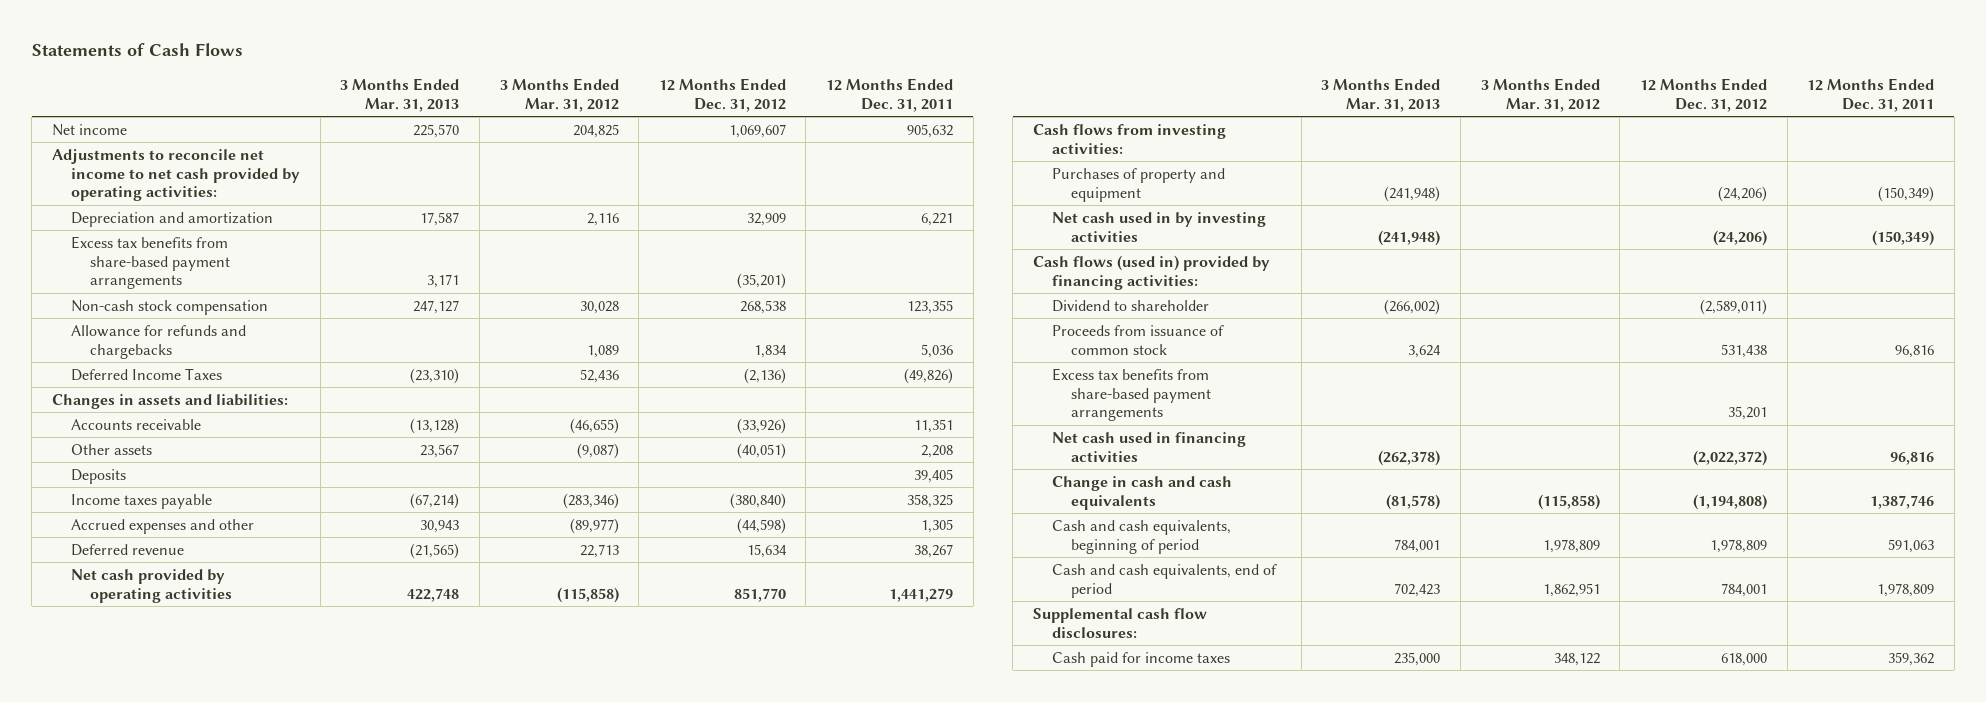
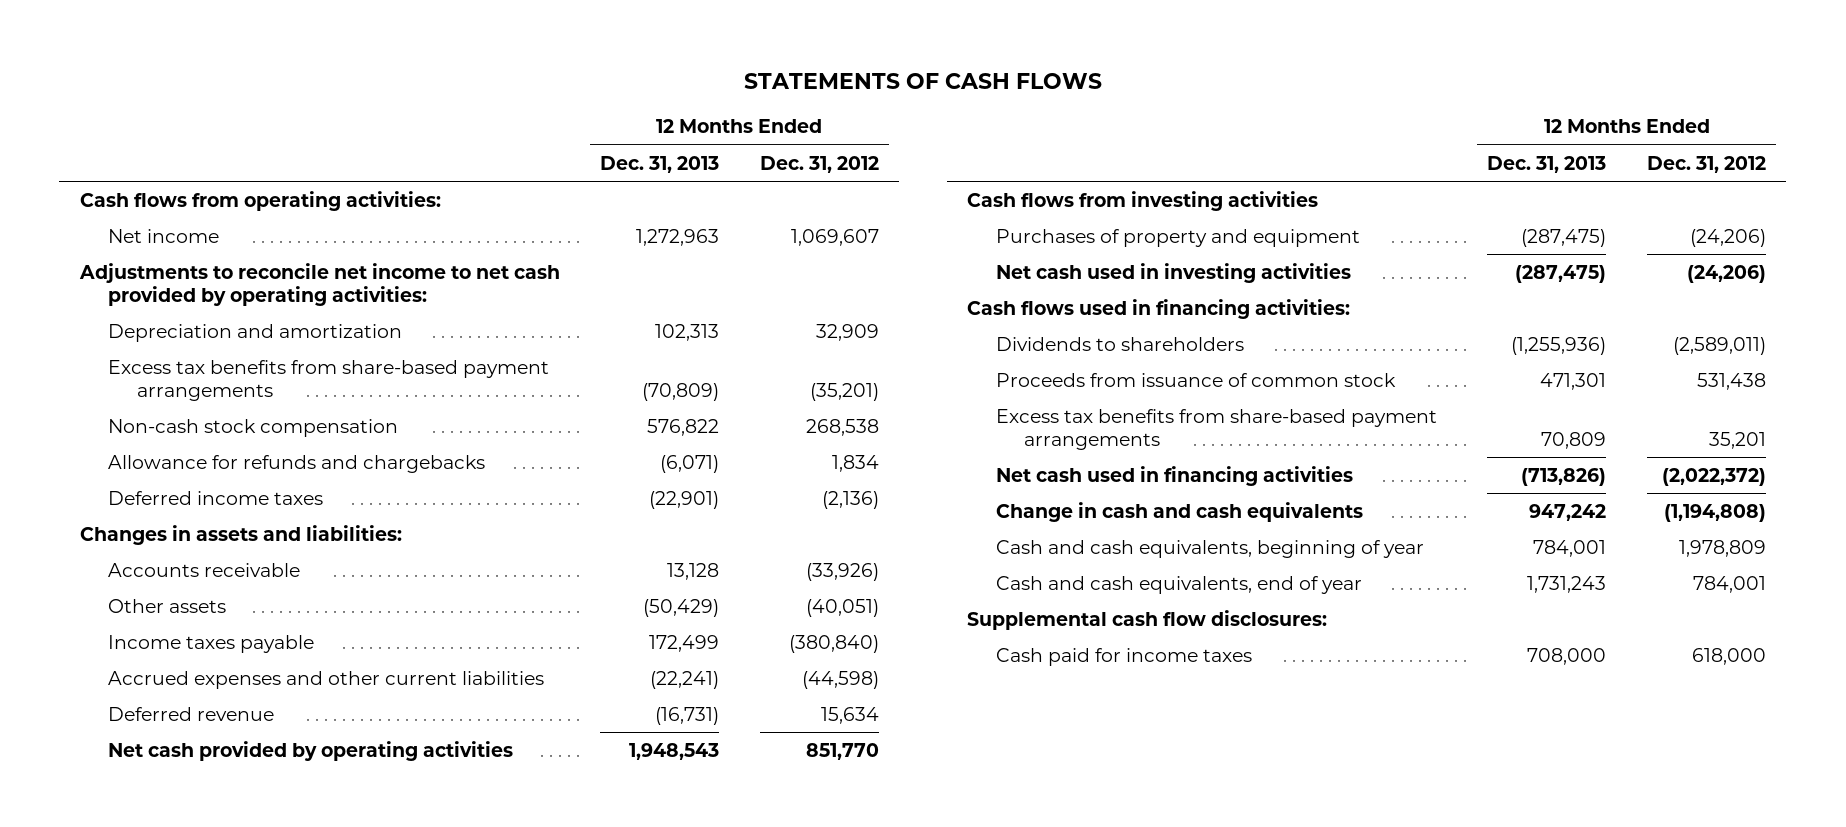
- Statements of Cash Flows
+ STATEMENTS OF CASH FLOWS
- | 3 Months Ended Mar. 31, 2013 | 3 Months Ended Mar. 31, 2012 | 12 Months Ended Dec. 31, 2012 | 12 Months Ended Dec. 31, 2011
+ | 12 Months Ended Dec. 31, 2013 | 12 Months Ended Dec. 31, 2012
+ Cash flows from operating activities:
- Deferred Income Taxes | (23,310) | 52,436 | (2,136) | (49,826)
+ Deferred income taxes | (22,901) | (2,136)
- Deposits | | | | 39,405
- Accrued expenses and other | 30,943 | (89,977) | (44,598) | 1,305
+ Accrued expenses and other current liabilities | (22,241) | (44,598)
- Cash flows from investing activities:
+ Cash flows from investing activities
- Net cash used in by investing activities | (241,948) | | (24,206) | (150,349)
- Cash flows (used in) provided by financing activities:
- Dividend to shareholder | (266,002) | | (2,589,011) |
+ Net cash used in investing activities | (287,475) | (24,206)
+ Cash flows used in financing activities:
+ Dividends to shareholders | (1,255,936) | (2,589,011)
- Cash and cash equivalents, beginning of period | 784,001 | 1,978,809 | 1,978,809 | 591,063
- Cash and cash equivalents, end of period | 702,423 | 1,862,951 | 784,001 | 1,978,809
+ Cash and cash equivalents, beginning of year | 784,001 | 1,978,809
+ Cash and cash equivalents, end of year | 1,731,243 | 784,001

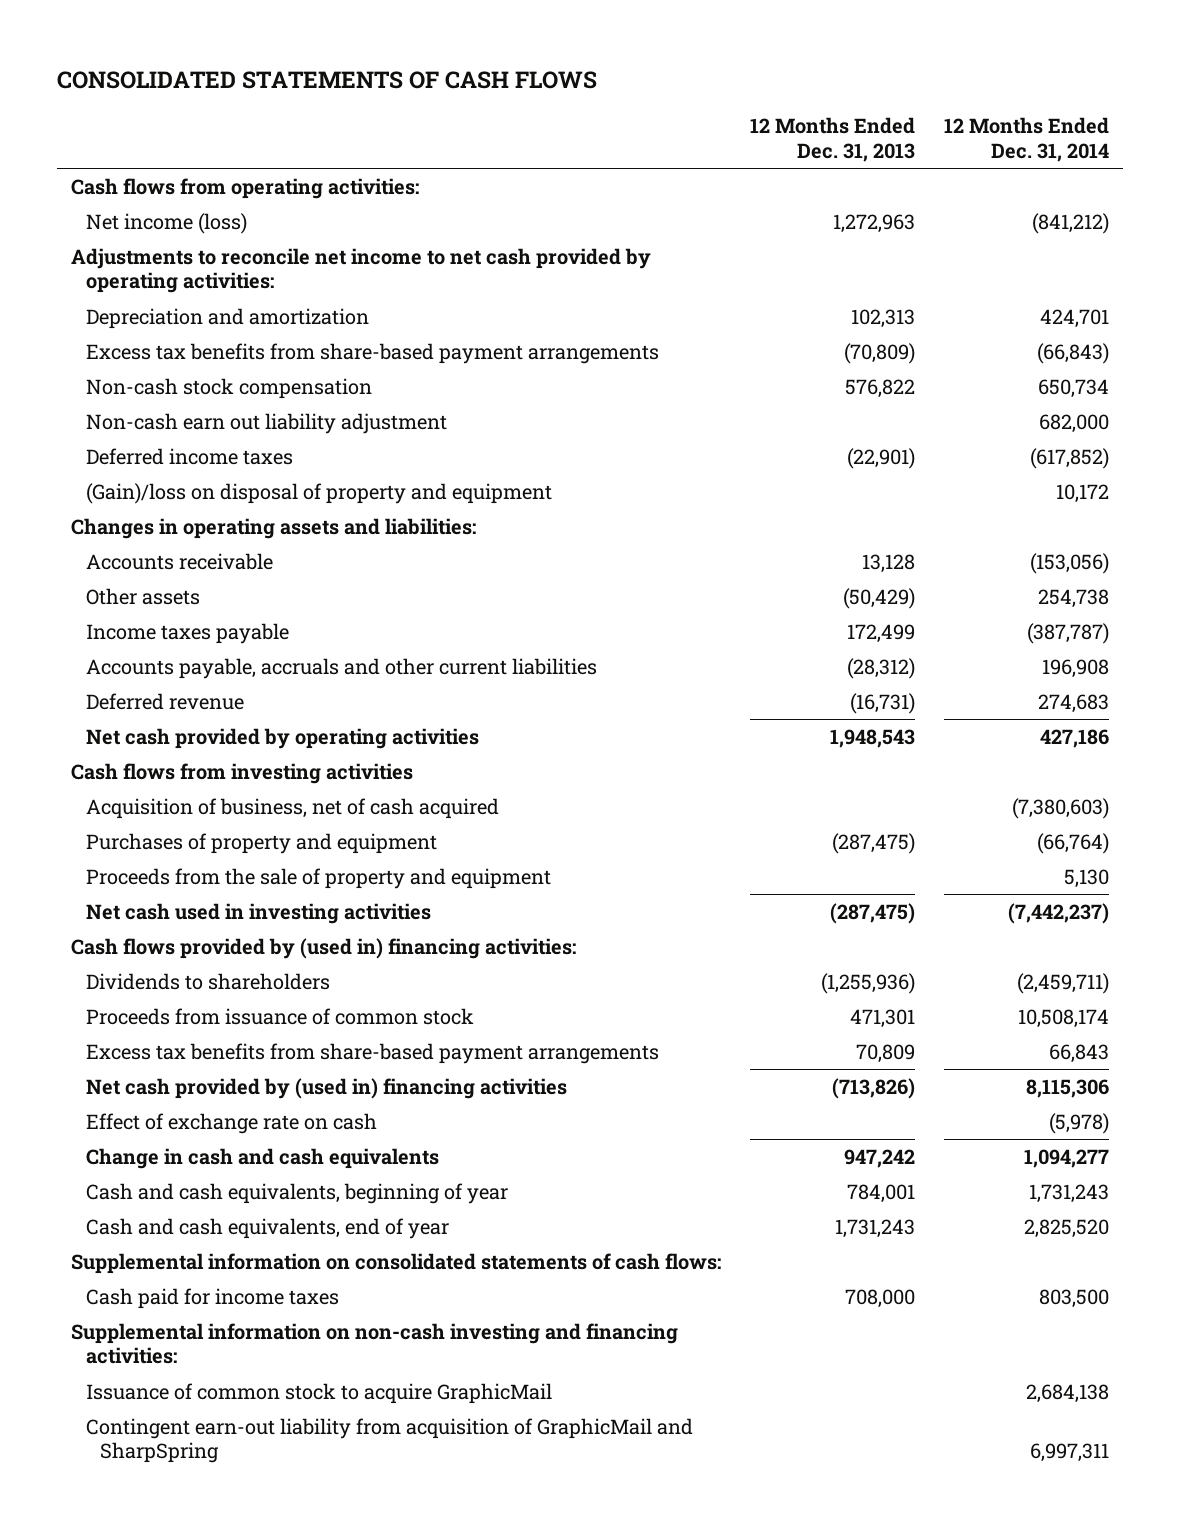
- STATEMENTS OF CASH FLOWS
+ CONSOLIDATED STATEMENTS OF CASH FLOWS
- | 12 Months Ended Dec. 31, 2013 | 12 Months Ended Dec. 31, 2012
+ | 12 Months Ended Dec. 31, 2013 | 12 Months Ended Dec. 31, 2014
- Net income | 1,272,963 | 1,069,607
+ Net income (loss) | 1,272,963 | (841,212)
- Allowance for refunds and chargebacks | (6,071) | 1,834
+ Non-cash earn out liability adjustment | | 682,000
- Changes in assets and liabilities:
+ (Gain)/loss on disposal of property and equipment | | 10,172
+ Changes in operating assets and liabilities:
- Accrued expenses and other current liabilities | (22,241) | (44,598)
+ Accounts payable, accruals and other current liabilities | (28,312) | 196,908
+ Acquisition of business, net of cash acquired | | (7,380,603)
+ Proceeds from the sale of property and equipment | | 5,130
- Cash flows used in financing activities:
+ Cash flows provided by (used in) financing activities:
- Net cash used in financing activities | (713,826) | (2,022,372)
+ Net cash provided by (used in) financing activities | (713,826) | 8,115,306
+ Effect of exchange rate on cash | | (5,978)
- Supplemental cash flow disclosures:
+ Supplemental information on consolidated statements of cash flows:
+ Supplemental information on non-cash investing and financing activities:
+ Issuance of common stock to acquire GraphicMail | | 2,684,138
+ Contingent earn-out liability from acquisition of GraphicMail and SharpSpring | | 6,997,311

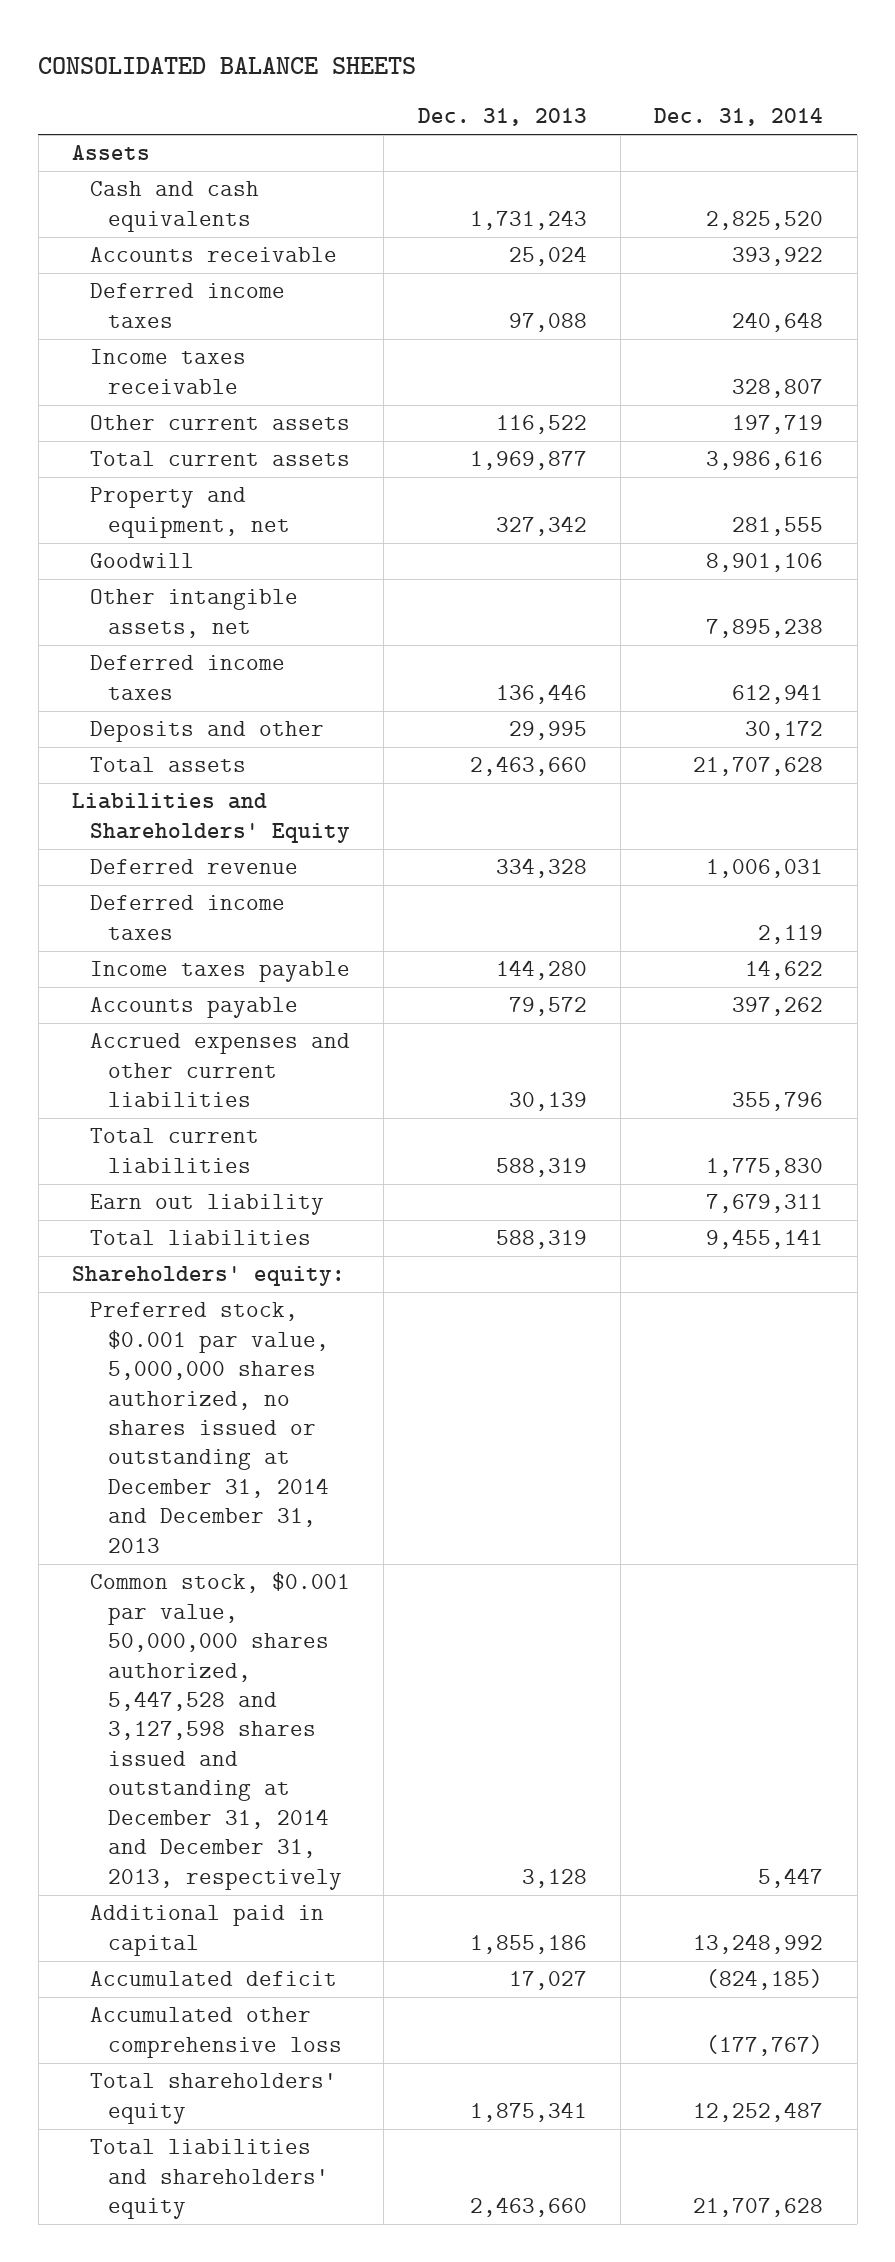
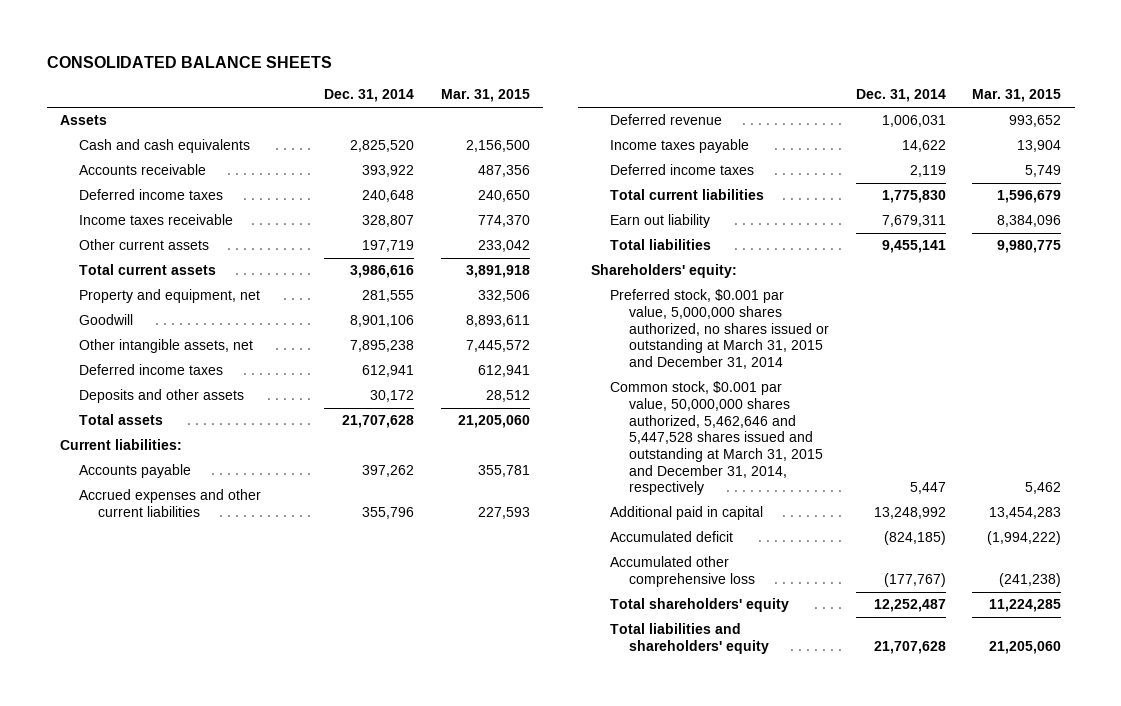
- | Dec. 31, 2013 | Dec. 31, 2014
+ | Dec. 31, 2014 | Mar. 31, 2015
- Deposits and other | 29,995 | 30,172
+ Deposits and other assets | 30,172 | 28,512
- Liabilities and Shareholders' Equity
+ Current liabilities:
moved down: Deferred revenue | 1,006,031 | 993,652
moved down: Income taxes payable | 14,622 | 13,904
moved down: Deferred income taxes | 2,119 | 5,749
- Preferred stock, $0.001 par value, 5,000,000 shares authorized, no shares issued or outstanding at December 31, 2014 and December 31, 2013
- Common stock, $0.001 par value, 50,000,000 shares authorized, 5,447,528 and 3,127,598 shares issued and outstanding at December 31, 2014 and December 31, 2013, respectively | 3,128 | 5,447
+ Preferred stock, $0.001 par value, 5,000,000 shares authorized, no shares issued or outstanding at March 31, 2015 and December 31, 2014
+ Common stock, $0.001 par value, 50,000,000 shares authorized, 5,462,646 and 5,447,528 shares issued and outstanding at March 31, 2015 and December 31, 2014, respectively | 5,447 | 5,462

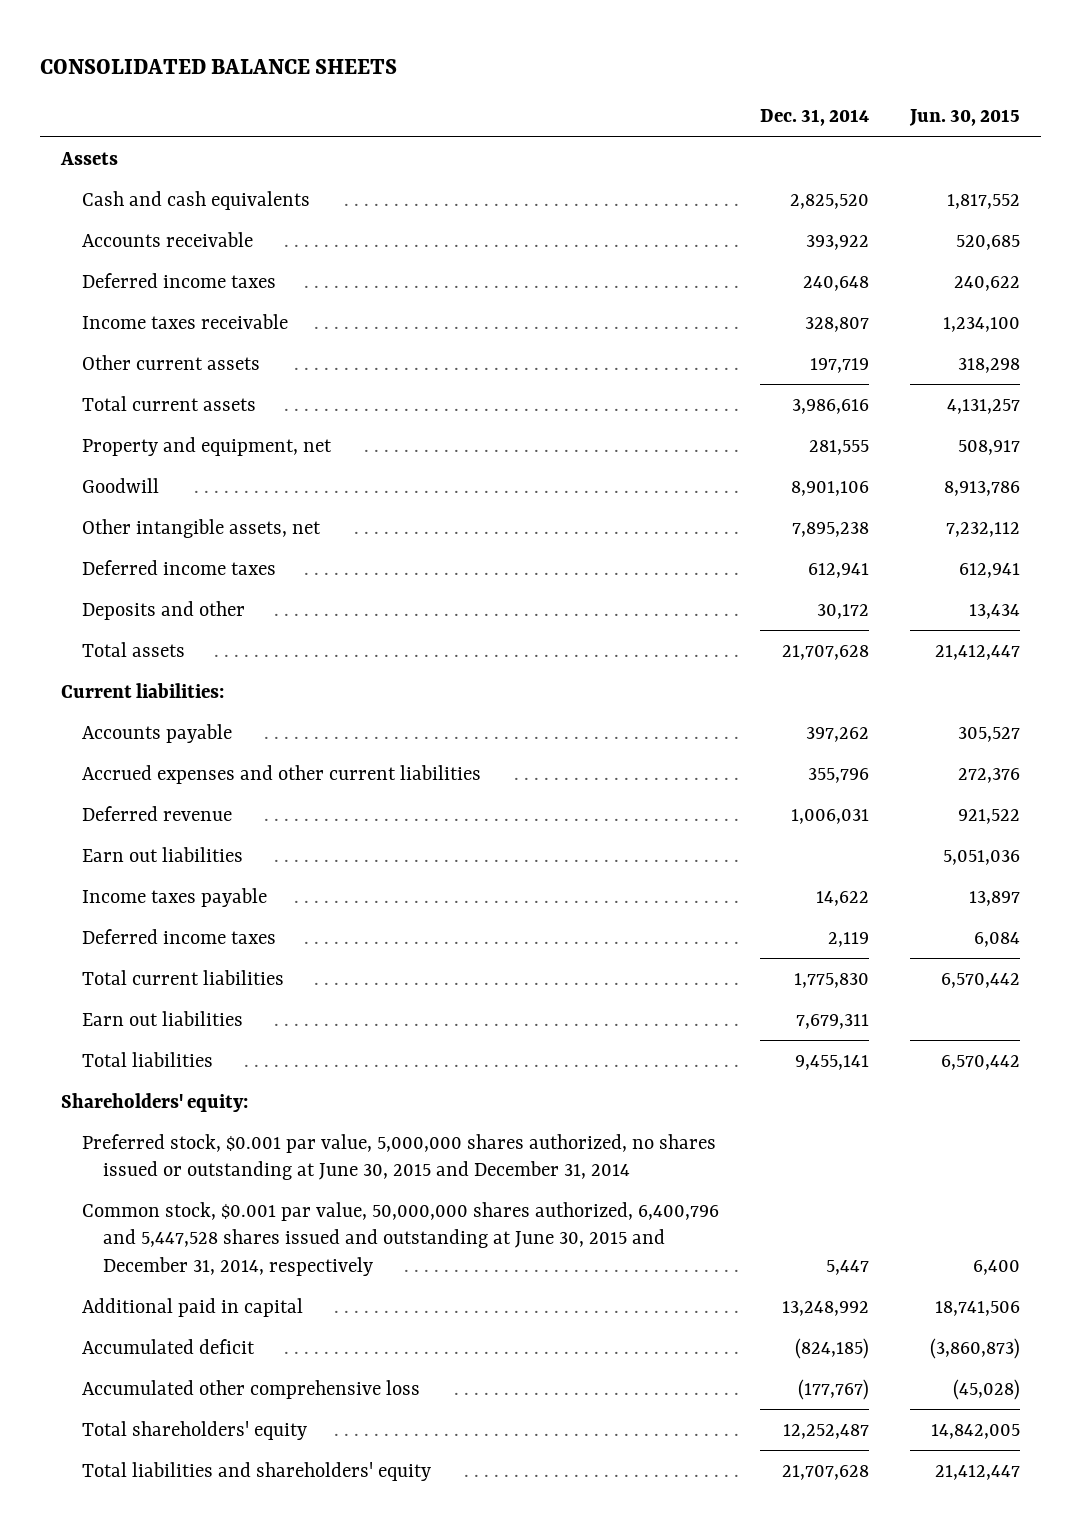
- | Dec. 31, 2014 | Mar. 31, 2015
+ | Dec. 31, 2014 | Jun. 30, 2015
- Deposits and other assets | 30,172 | 28,512
+ Deposits and other | 30,172 | 13,434
+ Earn out liabilities | | 5,051,036
- Earn out liability | 7,679,311 | 8,384,096
+ Earn out liabilities | 7,679,311 |
- Preferred stock, $0.001 par value, 5,000,000 shares authorized, no shares issued or outstanding at March 31, 2015 and December 31, 2014
- Common stock, $0.001 par value, 50,000,000 shares authorized, 5,462,646 and 5,447,528 shares issued and outstanding at March 31, 2015 and December 31, 2014, respectively | 5,447 | 5,462
+ Preferred stock, $0.001 par value, 5,000,000 shares authorized, no shares issued or outstanding at June 30, 2015 and December 31, 2014
+ Common stock, $0.001 par value, 50,000,000 shares authorized, 6,400,796 and 5,447,528 shares issued and outstanding at June 30, 2015 and December 31, 2014, respectively | 5,447 | 6,400

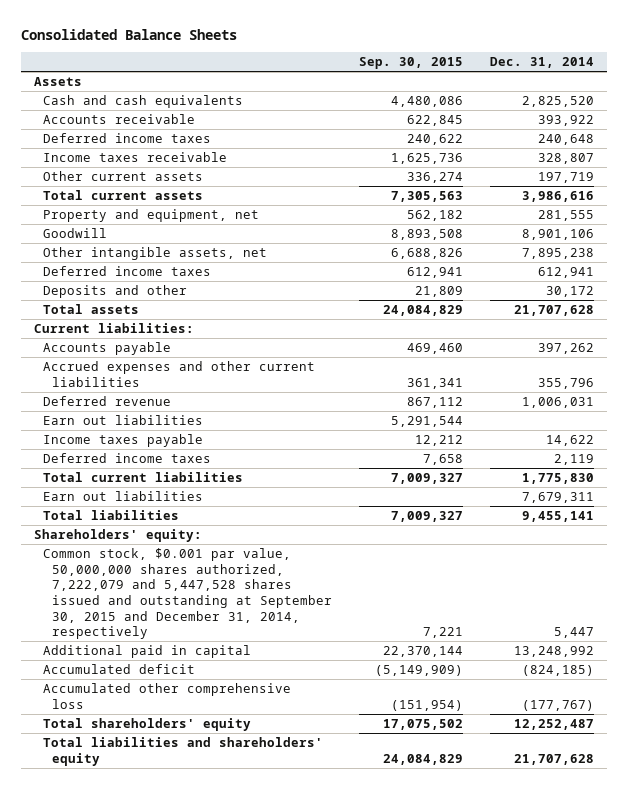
- CONSOLIDATED BALANCE SHEETS
+ Consolidated Balance Sheets
- | Dec. 31, 2014 | Jun. 30, 2015
+ | Sep. 30, 2015 | Dec. 31, 2014
- Preferred stock, $0.001 par value, 5,000,000 shares authorized, no shares issued or outstanding at June 30, 2015 and December 31, 2014
- Common stock, $0.001 par value, 50,000,000 shares authorized, 6,400,796 and 5,447,528 shares issued and outstanding at June 30, 2015 and December 31, 2014, respectively | 5,447 | 6,400
+ Common stock, $0.001 par value, 50,000,000 shares authorized, 7,222,079 and 5,447,528 shares issued and outstanding at September 30, 2015 and December 31, 2014, respectively | 7,221 | 5,447

